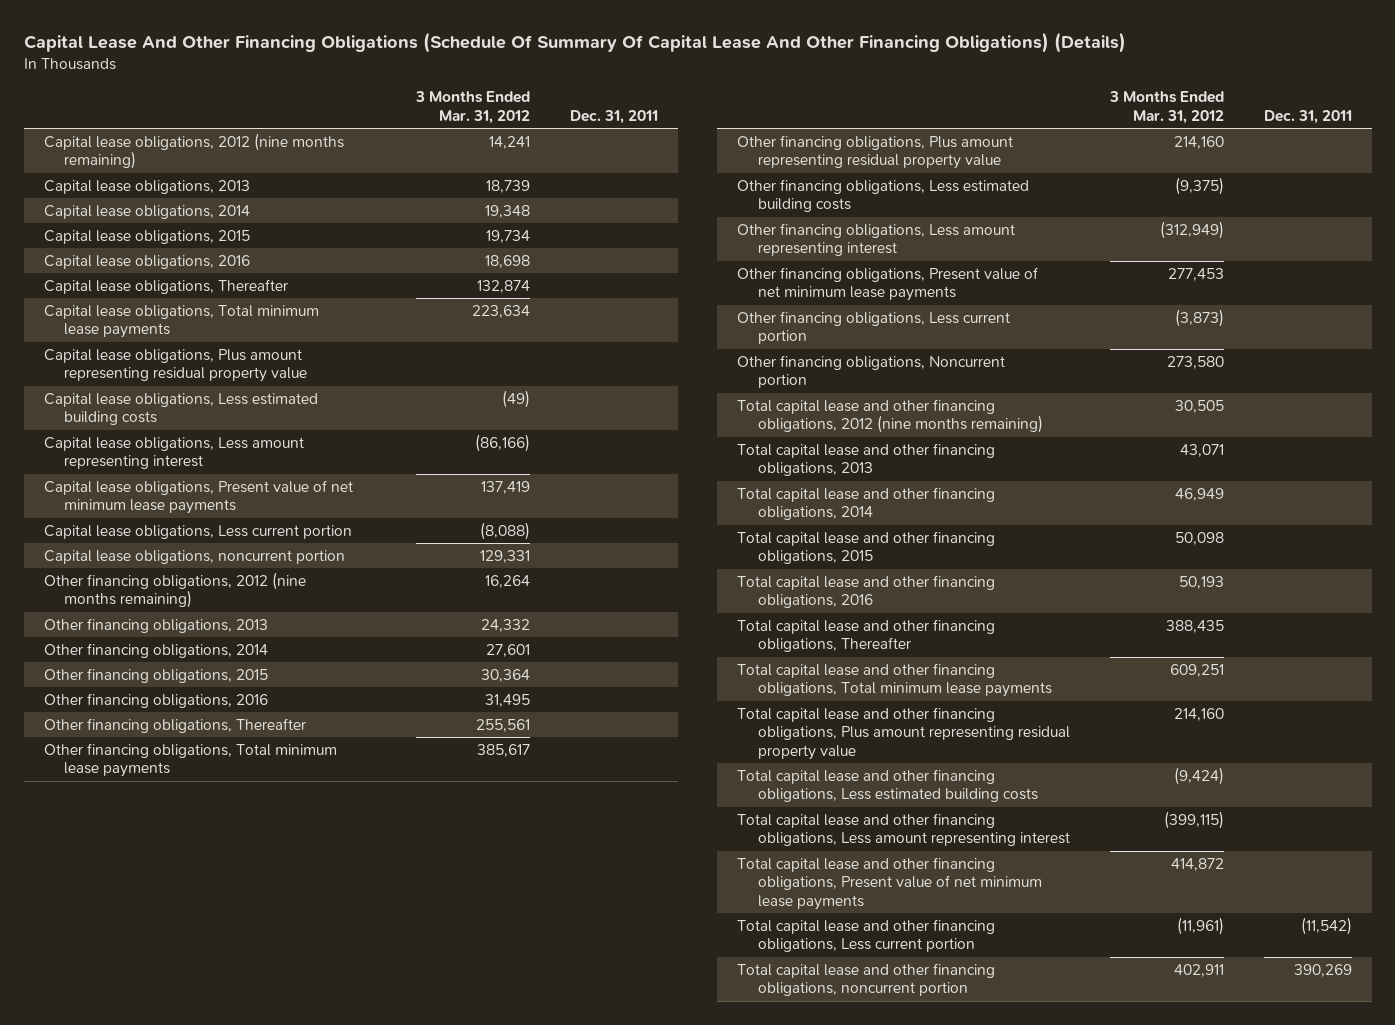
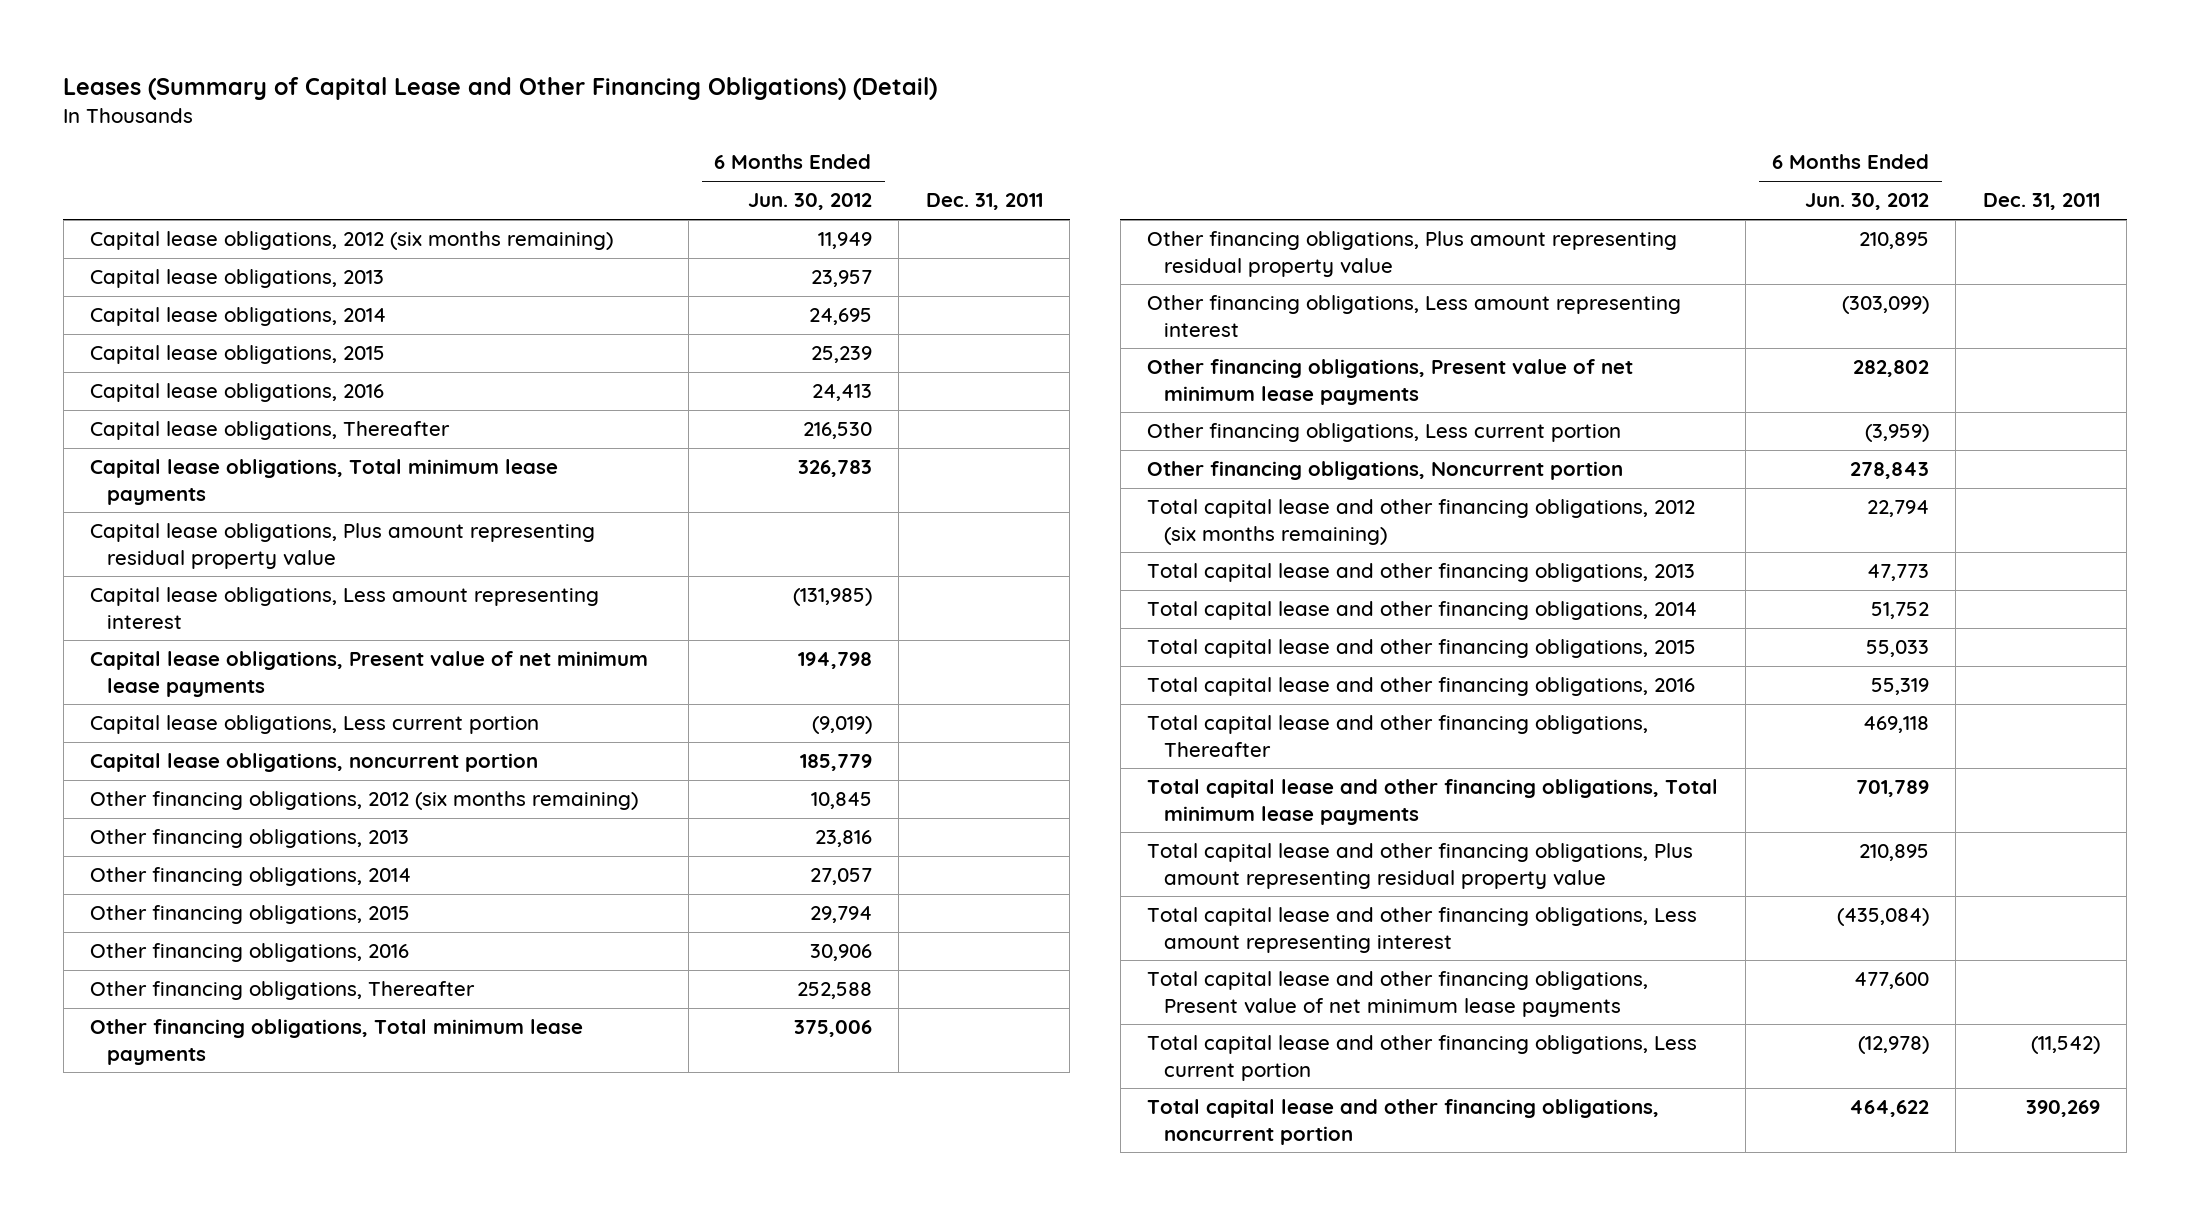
- Capital Lease And Other Financing Obligations (Schedule Of Summary Of Capital Lease And Other Financing Obligations) (Details)
+ Leases (Summary of Capital Lease and Other Financing Obligations) (Detail)
- | 3 Months Ended Mar. 31, 2012 | Dec. 31, 2011
+ | 6 Months Ended Jun. 30, 2012 | Dec. 31, 2011
- Capital lease obligations, 2012 (nine months remaining) | 14,241 |
+ Capital lease obligations, 2012 (six months remaining) | 11,949 |
- Capital lease obligations, Less estimated building costs | (49) |
- Other financing obligations, 2012 (nine months remaining) | 16,264 |
+ Other financing obligations, 2012 (six months remaining) | 10,845 |
- Other financing obligations, Less estimated building costs | (9,375) |
- Total capital lease and other financing obligations, 2012 (nine months remaining) | 30,505 |
+ Total capital lease and other financing obligations, 2012 (six months remaining) | 22,794 |
- Total capital lease and other financing obligations, Less estimated building costs | (9,424) |

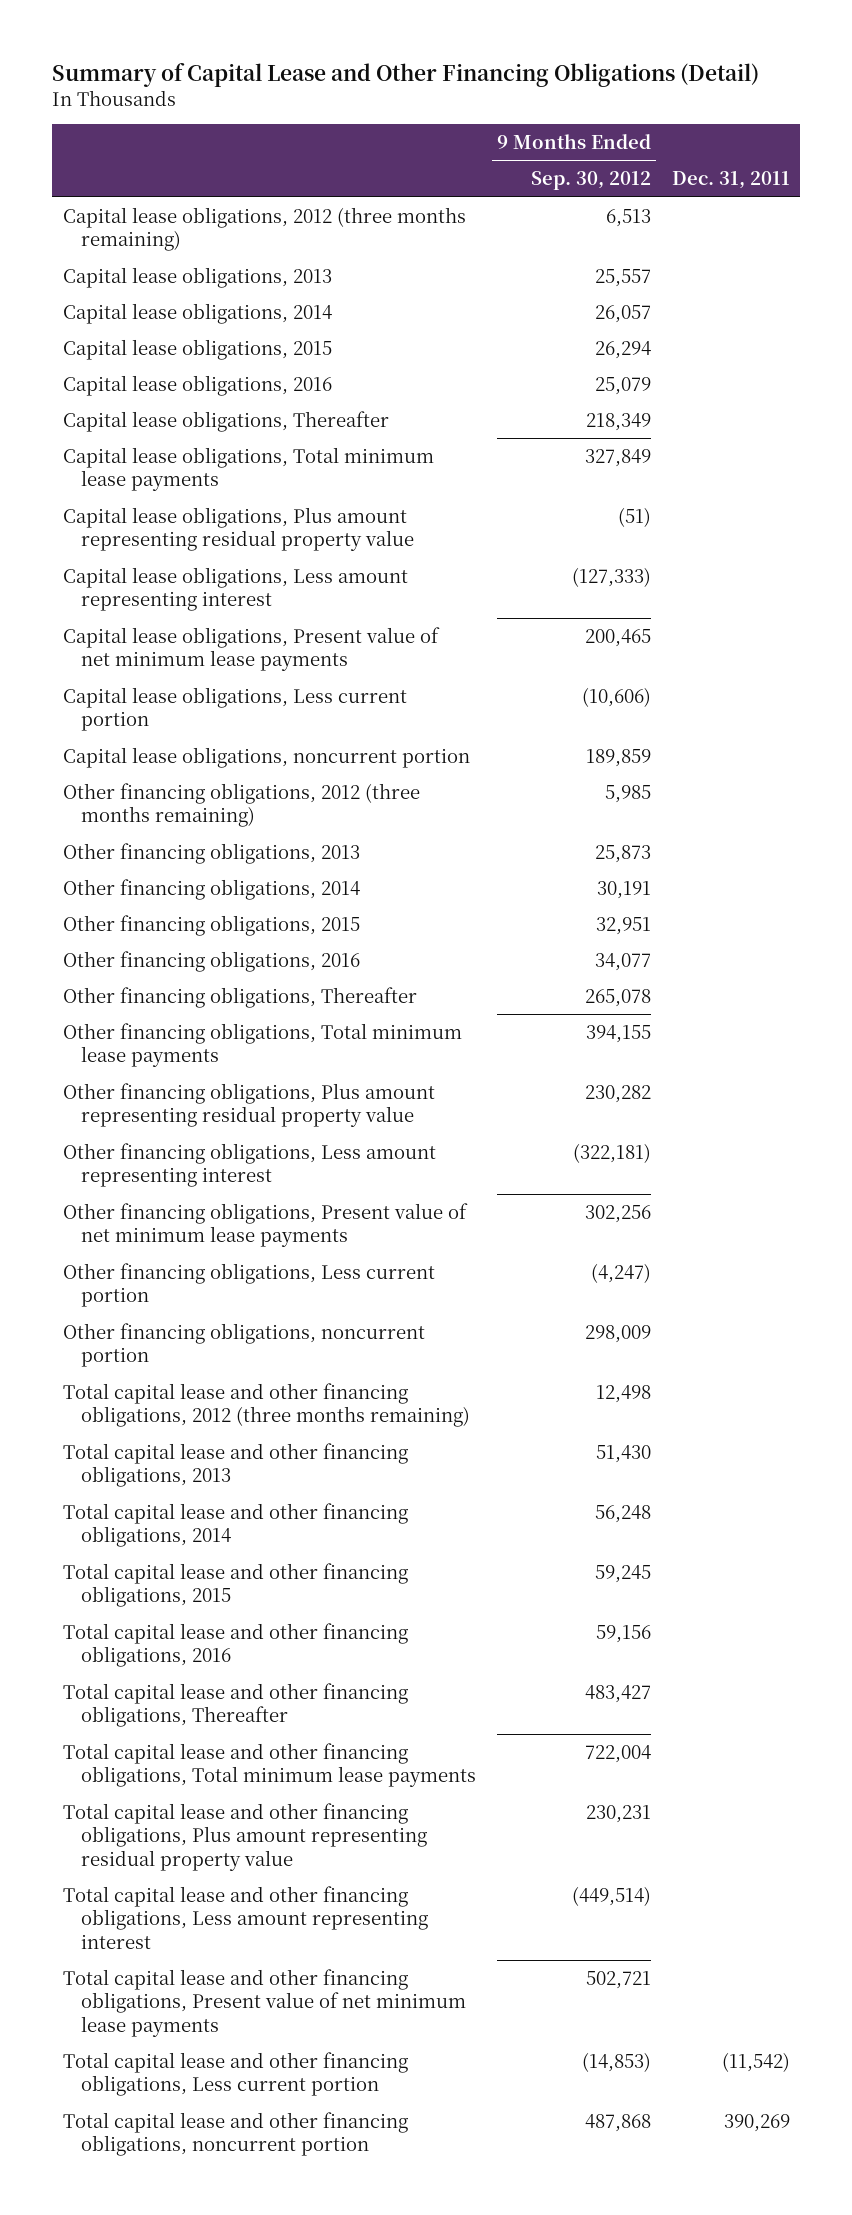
- Leases (Summary of Capital Lease and Other Financing Obligations) (Detail)
+ Summary of Capital Lease and Other Financing Obligations (Detail)
- | 6 Months Ended Jun. 30, 2012 | Dec. 31, 2011
+ | 9 Months Ended Sep. 30, 2012 | Dec. 31, 2011
- Capital lease obligations, 2012 (six months remaining) | 11,949 |
+ Capital lease obligations, 2012 (three months remaining) | 6,513 |
- Other financing obligations, 2012 (six months remaining) | 10,845 |
+ Other financing obligations, 2012 (three months remaining) | 5,985 |
- Other financing obligations, Noncurrent portion | 278,843 |
- Total capital lease and other financing obligations, 2012 (six months remaining) | 22,794 |
+ Other financing obligations, noncurrent portion | 298,009 |
+ Total capital lease and other financing obligations, 2012 (three months remaining) | 12,498 |

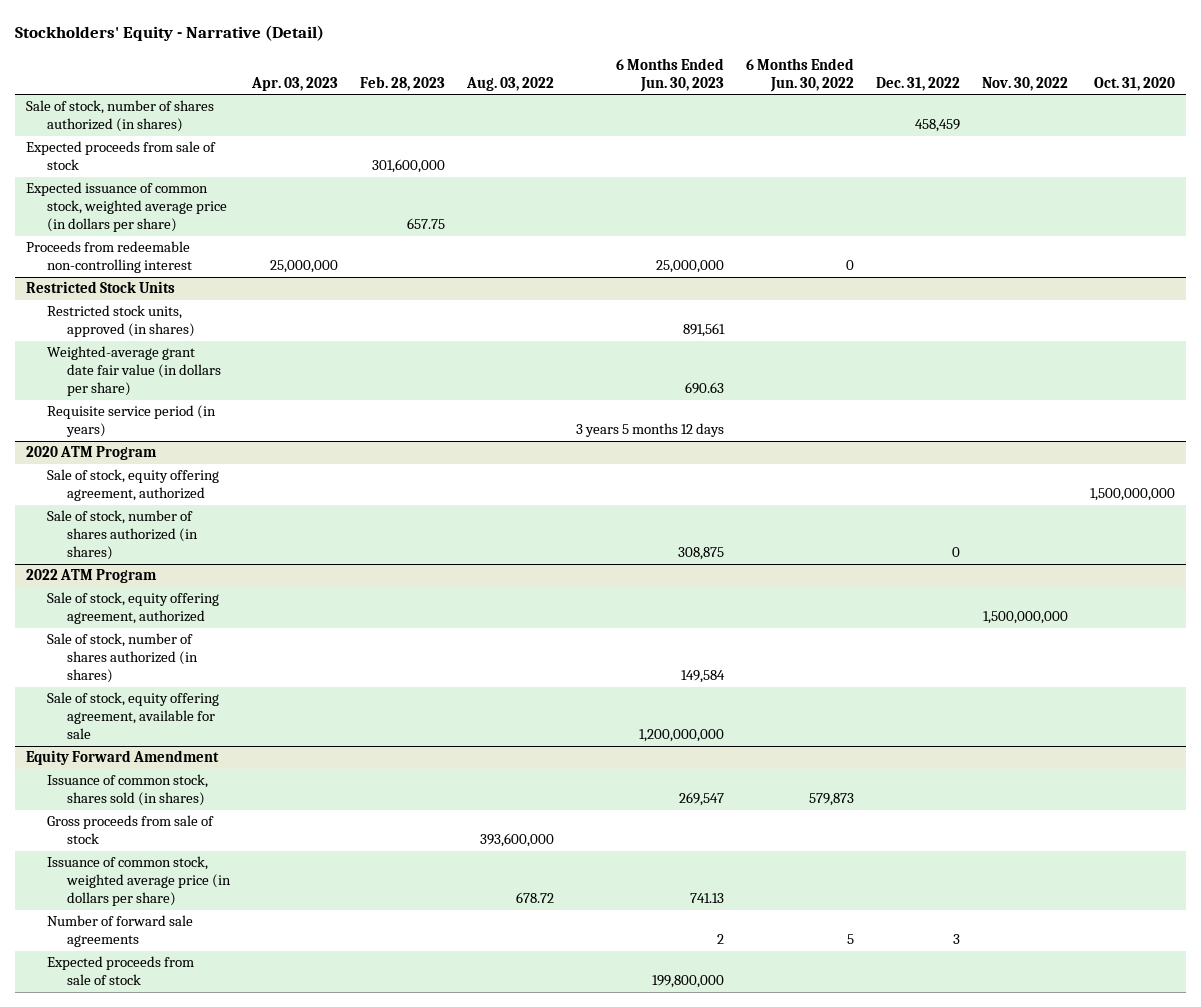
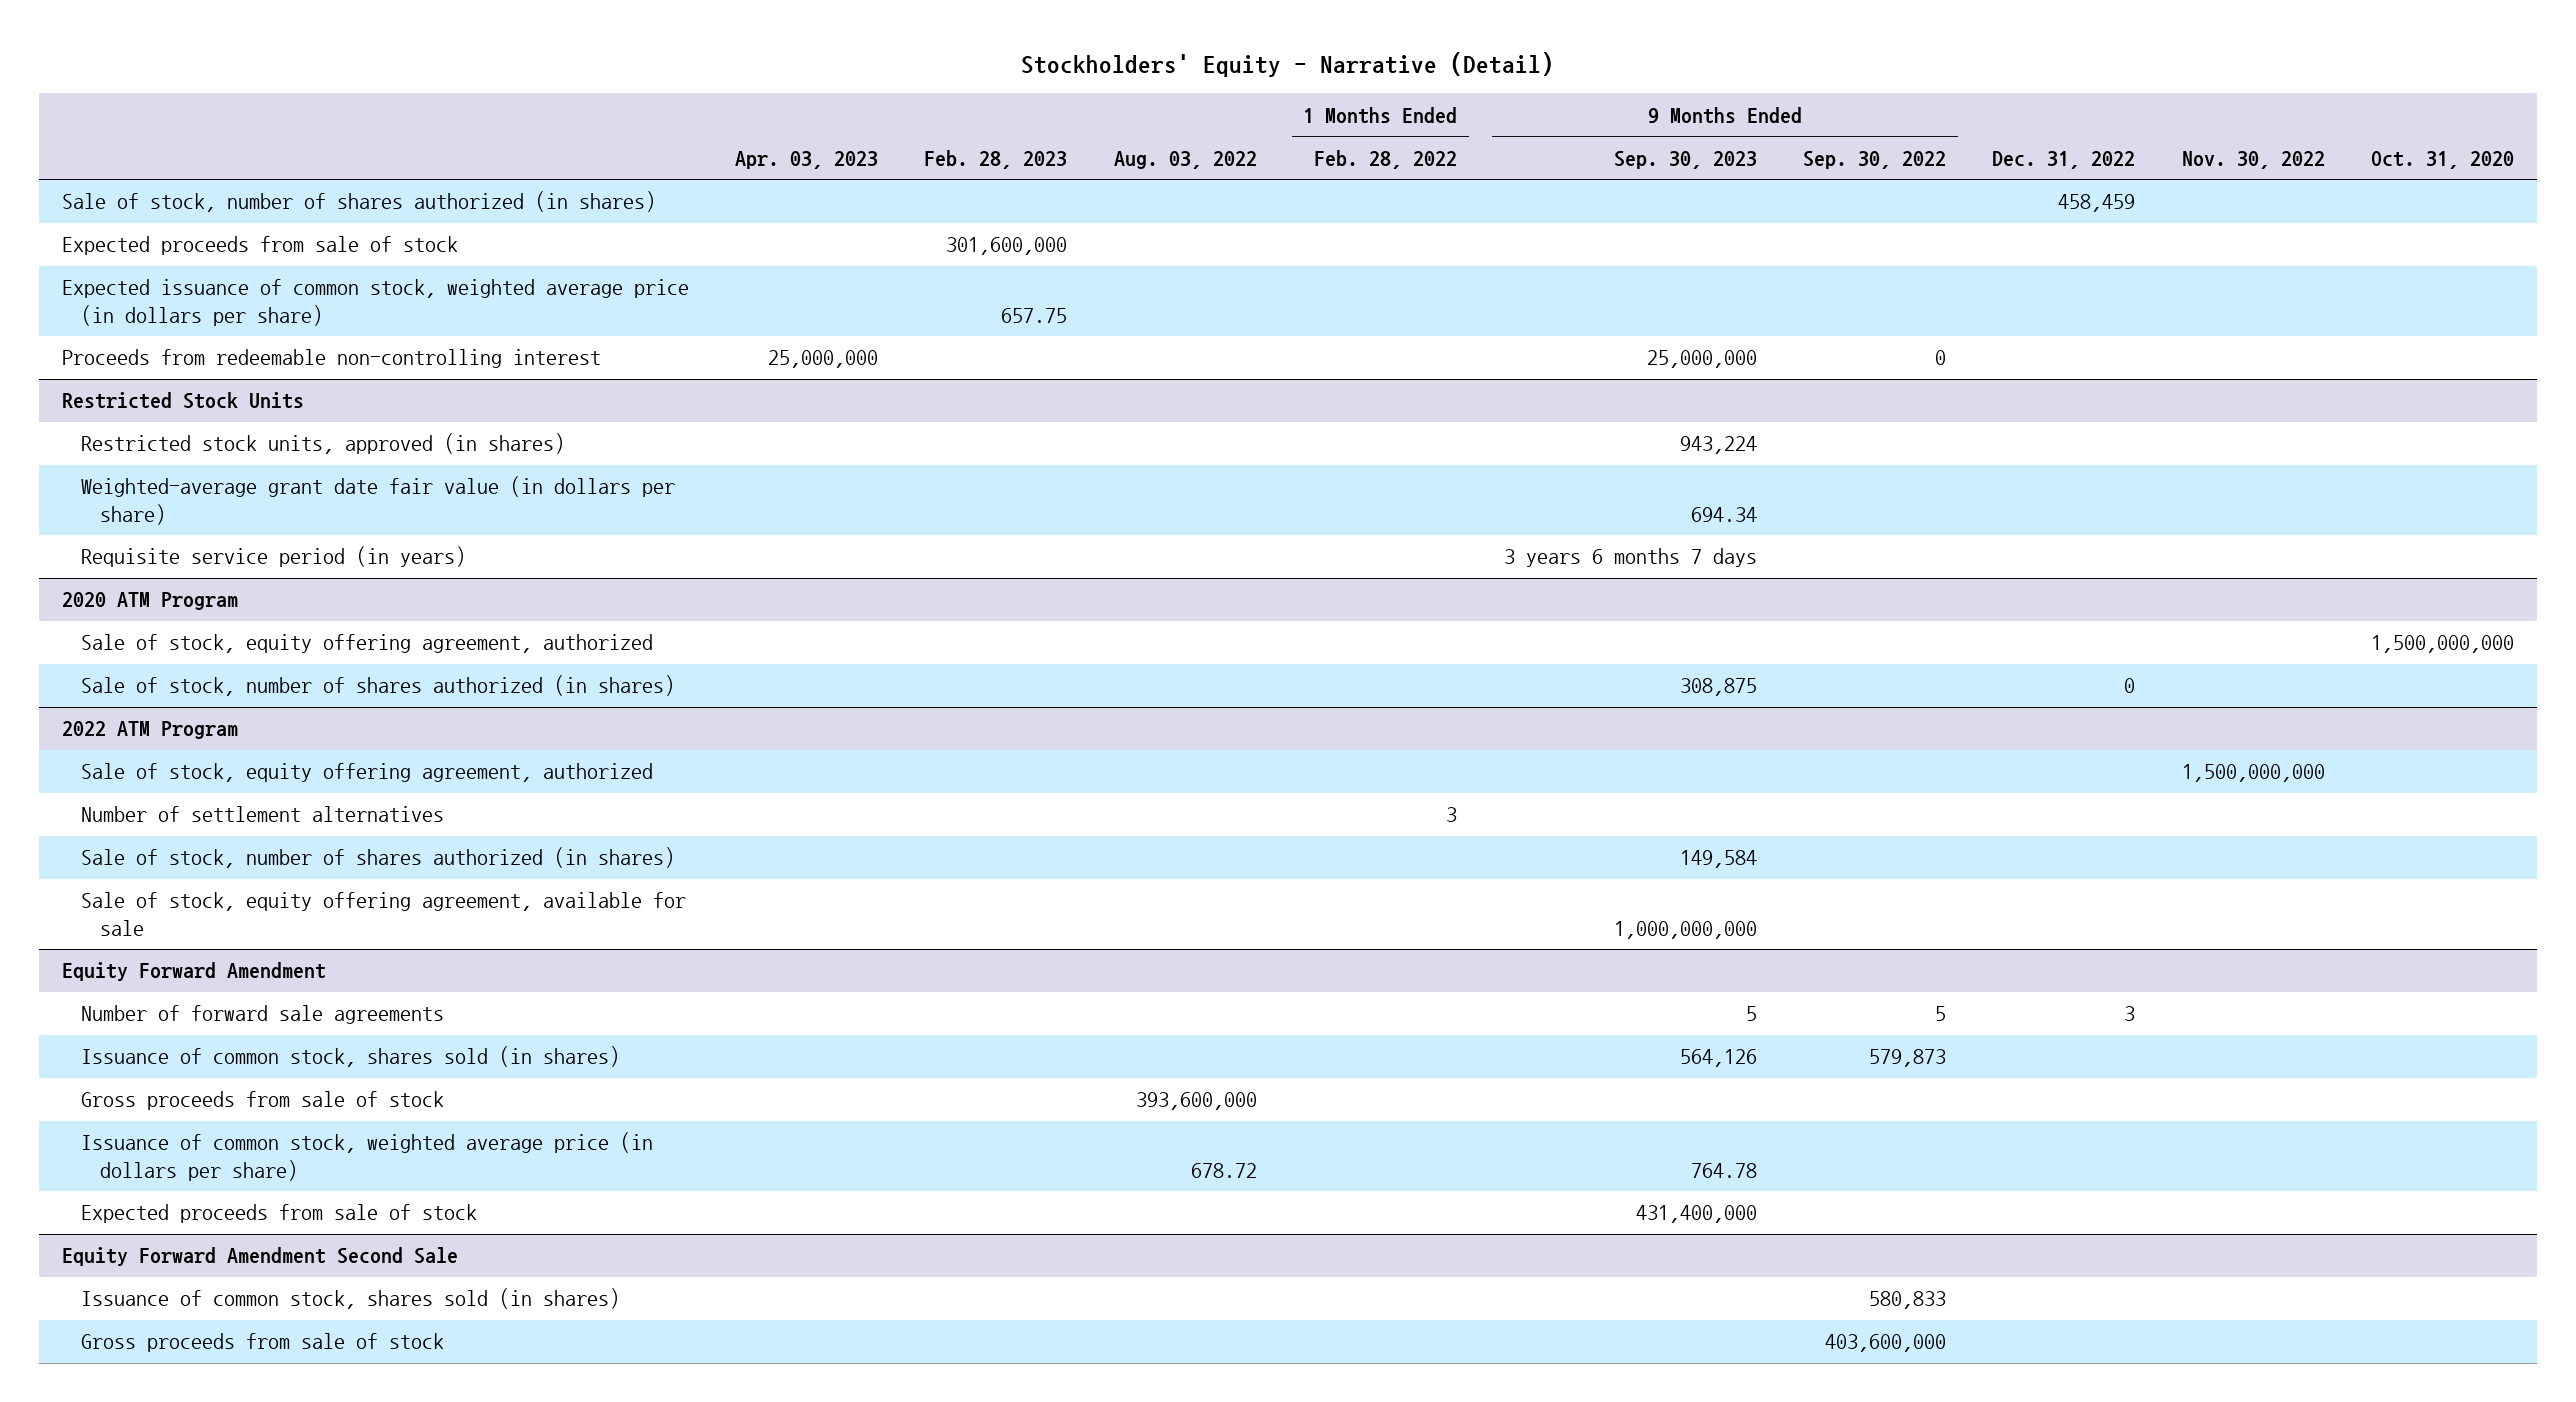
- | Apr. 03, 2023 | Feb. 28, 2023 | Aug. 03, 2022 | 6 Months Ended Jun. 30, 2023 | 6 Months Ended Jun. 30, 2022 | Dec. 31, 2022 | Nov. 30, 2022 | Oct. 31, 2020
+ | Apr. 03, 2023 | Feb. 28, 2023 | Aug. 03, 2022 | 1 Months Ended Feb. 28, 2022 | 9 Months Ended Sep. 30, 2023 | 9 Months Ended Sep. 30, 2022 | Dec. 31, 2022 | Nov. 30, 2022 | Oct. 31, 2020
@ 2022 ATM Program
+ Number of settlement alternatives | | | | 3 | | | | |
@ Equity Forward Amendment
moved up: Number of forward sale agreements | | | | | 5 | 5 | 3 | |
+ Equity Forward Amendment Second Sale
+ Issuance of common stock, shares sold (in shares) | | | | | | 580,833 | | |
+ Gross proceeds from sale of stock | | | | | | 403,600,000 | | |

